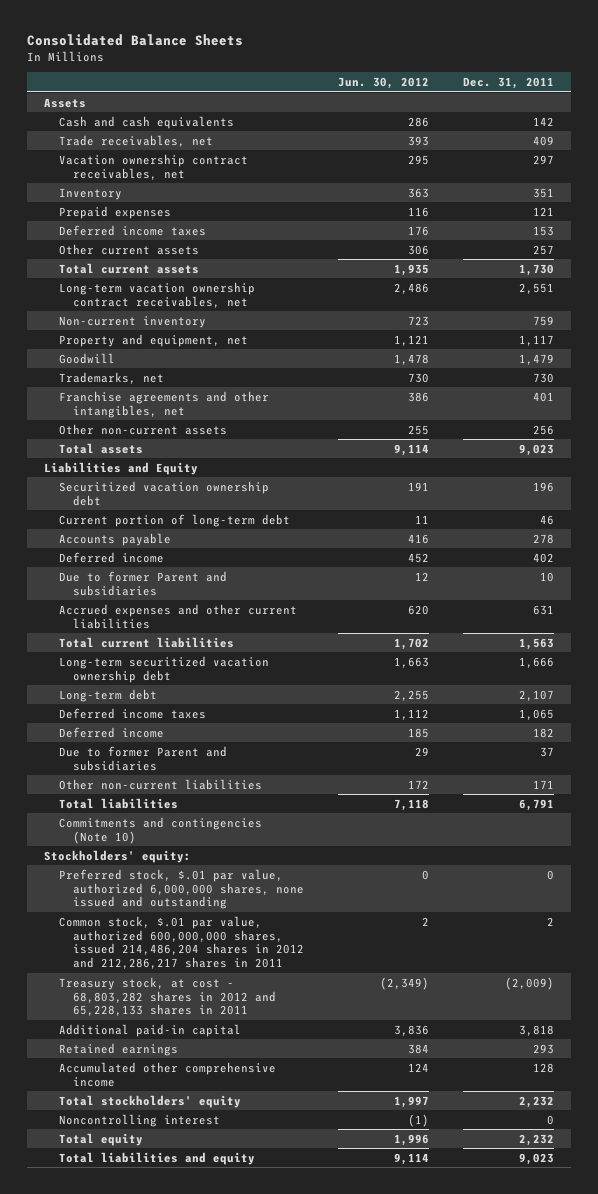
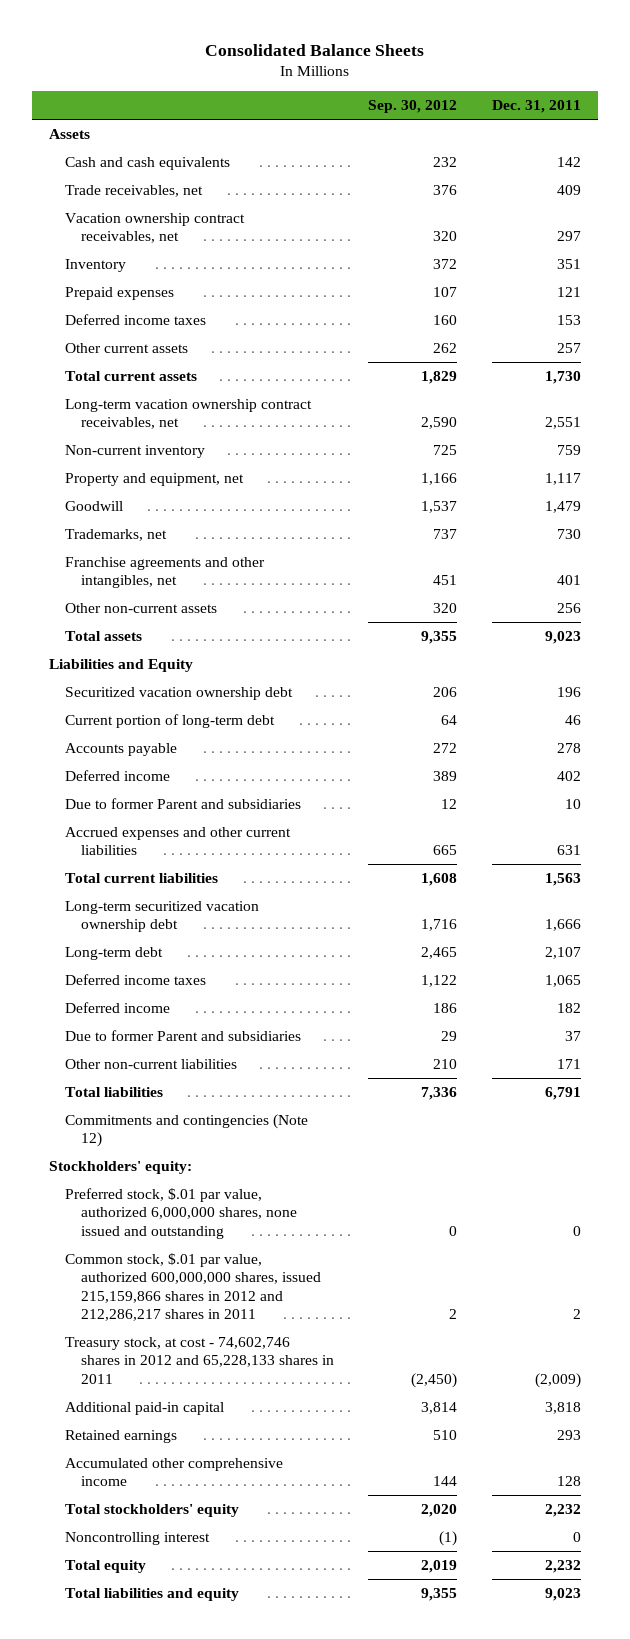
- | Jun. 30, 2012 | Dec. 31, 2011
+ | Sep. 30, 2012 | Dec. 31, 2011
- Commitments and contingencies (Note 10)
+ Commitments and contingencies (Note 12)
- Common stock, $.01 par value, authorized 600,000,000 shares, issued 214,486,204 shares in 2012 and 212,286,217 shares in 2011 | 2 | 2
- Treasury stock, at cost - 68,803,282 shares in 2012 and 65,228,133 shares in 2011 | (2,349) | (2,009)
+ Common stock, $.01 par value, authorized 600,000,000 shares, issued 215,159,866 shares in 2012 and 212,286,217 shares in 2011 | 2 | 2
+ Treasury stock, at cost - 74,602,746 shares in 2012 and 65,228,133 shares in 2011 | (2,450) | (2,009)

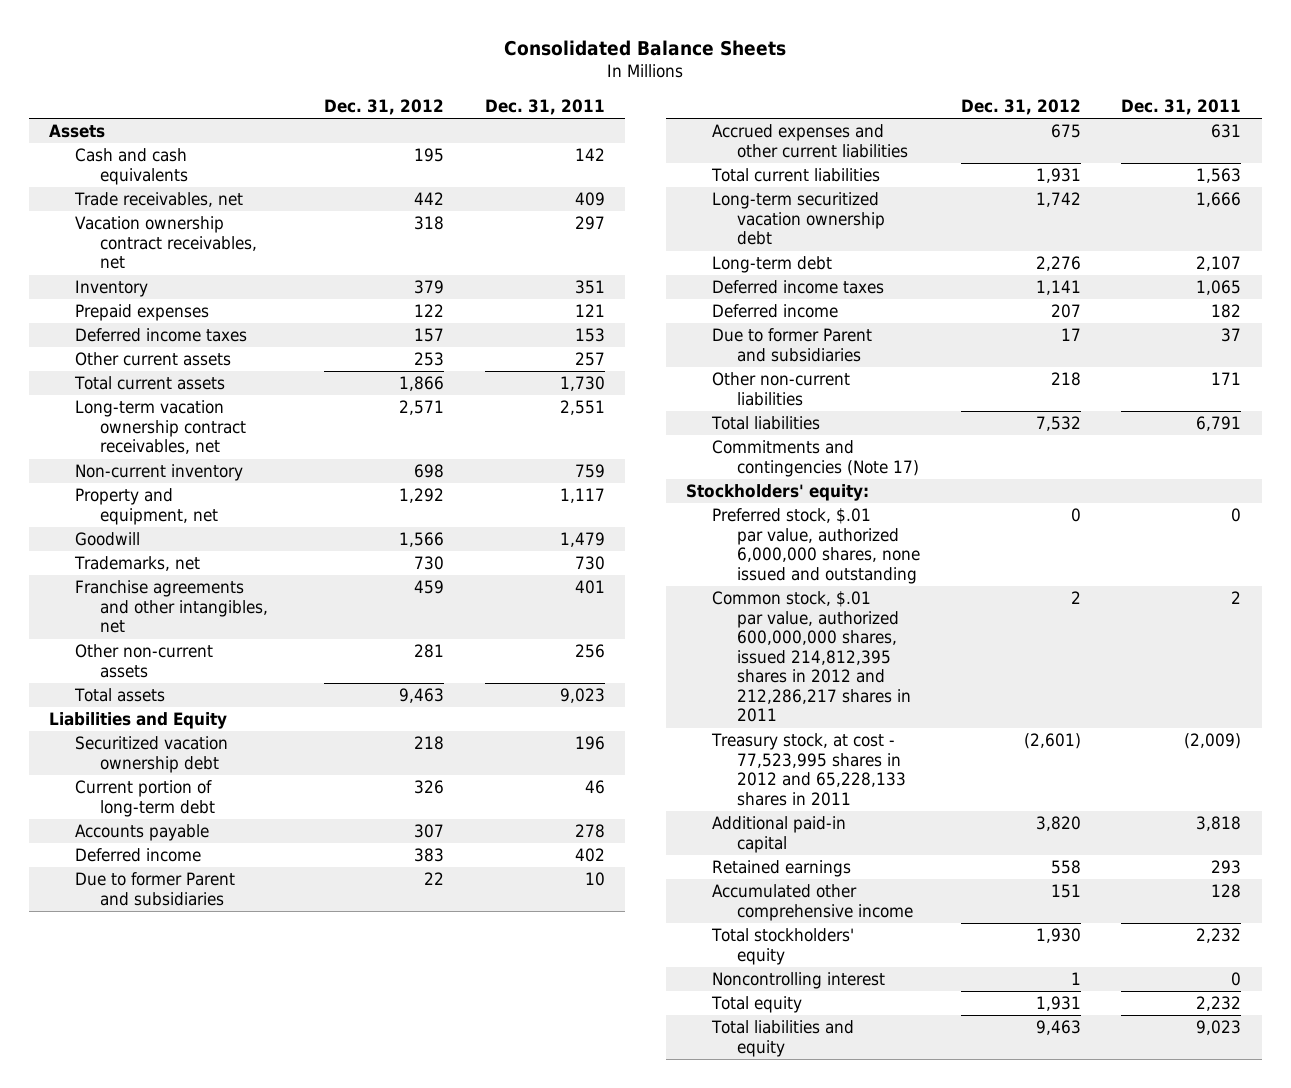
- | Sep. 30, 2012 | Dec. 31, 2011
+ | Dec. 31, 2012 | Dec. 31, 2011
- Commitments and contingencies (Note 12)
+ Commitments and contingencies (Note 17)
- Common stock, $.01 par value, authorized 600,000,000 shares, issued 215,159,866 shares in 2012 and 212,286,217 shares in 2011 | 2 | 2
- Treasury stock, at cost - 74,602,746 shares in 2012 and 65,228,133 shares in 2011 | (2,450) | (2,009)
+ Common stock, $.01 par value, authorized 600,000,000 shares, issued 214,812,395 shares in 2012 and 212,286,217 shares in 2011 | 2 | 2
+ Treasury stock, at cost - 77,523,995 shares in 2012 and 65,228,133 shares in 2011 | (2,601) | (2,009)

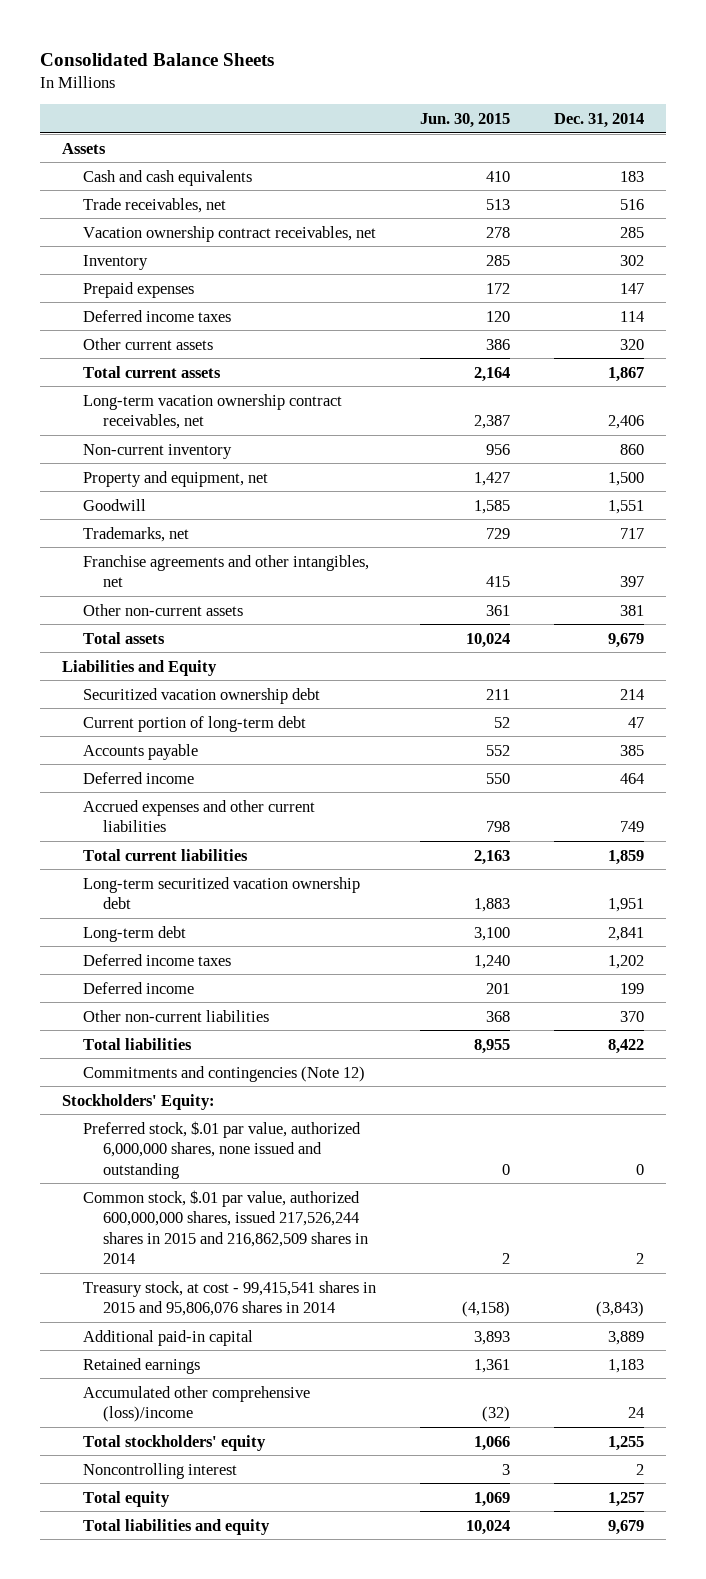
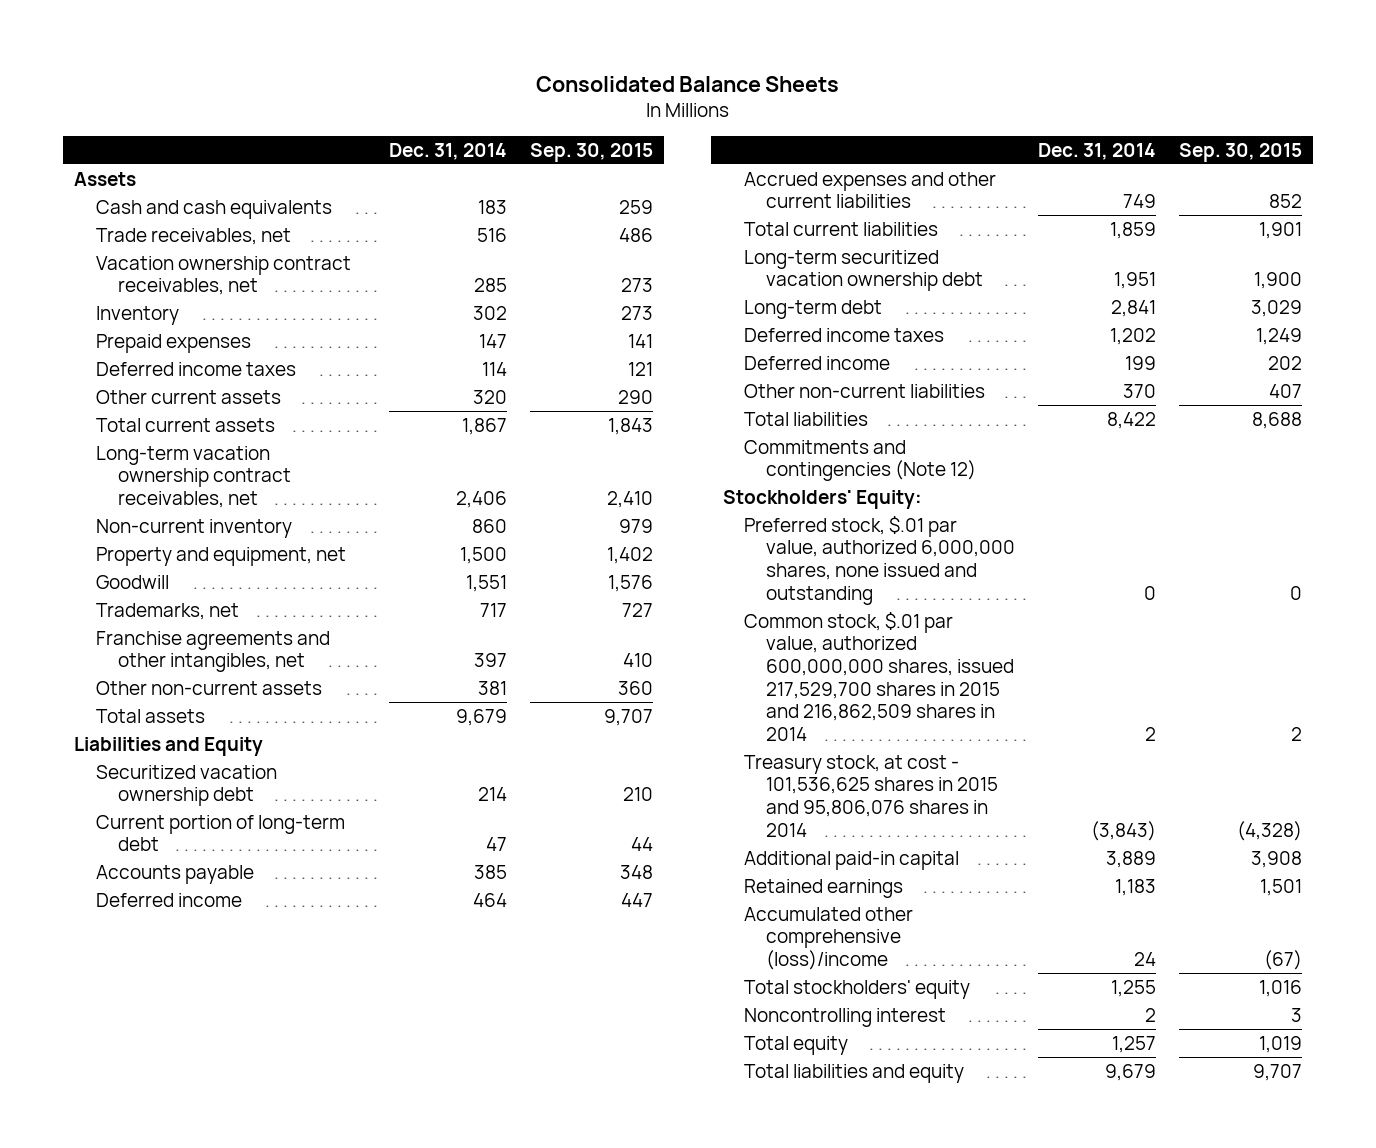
- | Jun. 30, 2015 | Dec. 31, 2014
+ | Dec. 31, 2014 | Sep. 30, 2015
- Common stock, $.01 par value, authorized 600,000,000 shares, issued 217,526,244 shares in 2015 and 216,862,509 shares in 2014 | 2 | 2
- Treasury stock, at cost - 99,415,541 shares in 2015 and 95,806,076 shares in 2014 | (4,158) | (3,843)
+ Common stock, $.01 par value, authorized 600,000,000 shares, issued 217,529,700 shares in 2015 and 216,862,509 shares in 2014 | 2 | 2
+ Treasury stock, at cost - 101,536,625 shares in 2015 and 95,806,076 shares in 2014 | (3,843) | (4,328)

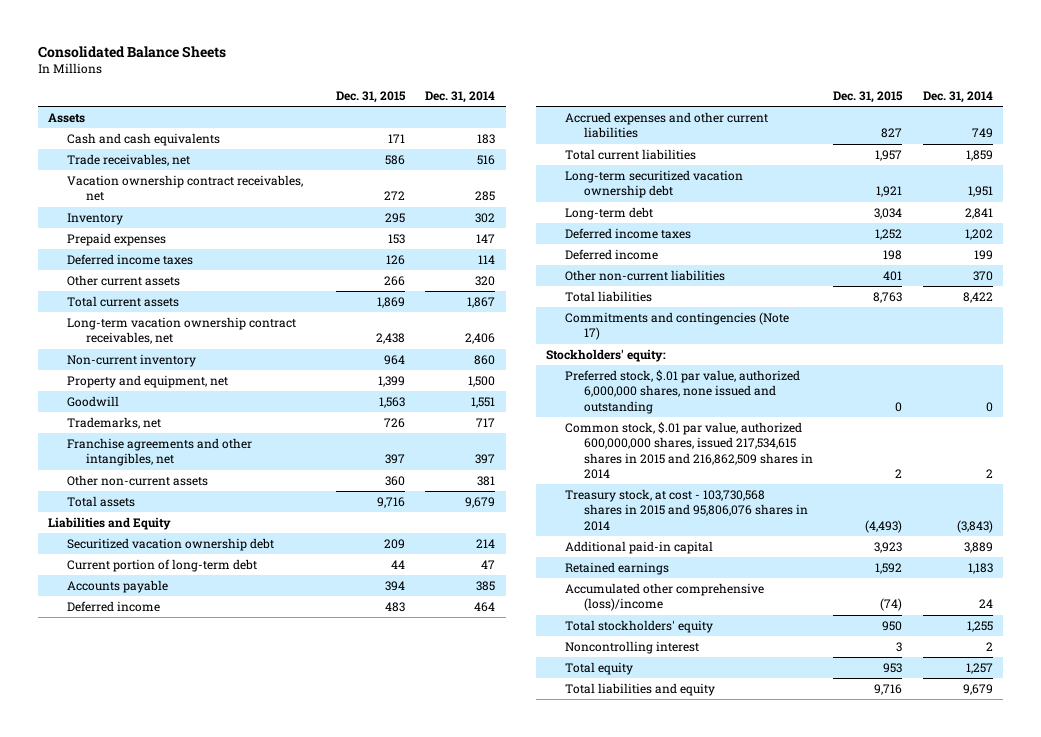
- | Dec. 31, 2014 | Sep. 30, 2015
+ | Dec. 31, 2015 | Dec. 31, 2014
- Commitments and contingencies (Note 12)
- Stockholders' Equity:
+ Commitments and contingencies (Note 17)
+ Stockholders' equity:
- Common stock, $.01 par value, authorized 600,000,000 shares, issued 217,529,700 shares in 2015 and 216,862,509 shares in 2014 | 2 | 2
- Treasury stock, at cost - 101,536,625 shares in 2015 and 95,806,076 shares in 2014 | (3,843) | (4,328)
+ Common stock, $.01 par value, authorized 600,000,000 shares, issued 217,534,615 shares in 2015 and 216,862,509 shares in 2014 | 2 | 2
+ Treasury stock, at cost - 103,730,568 shares in 2015 and 95,806,076 shares in 2014 | (4,493) | (3,843)

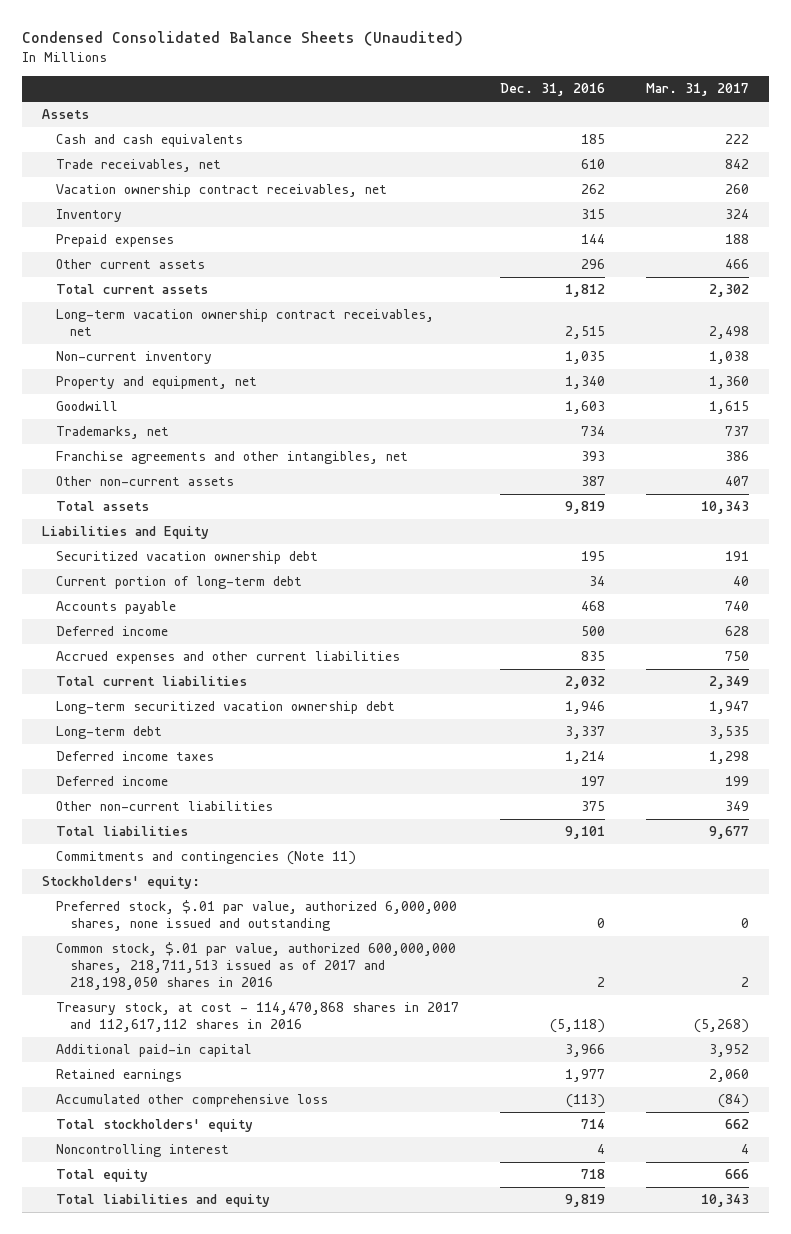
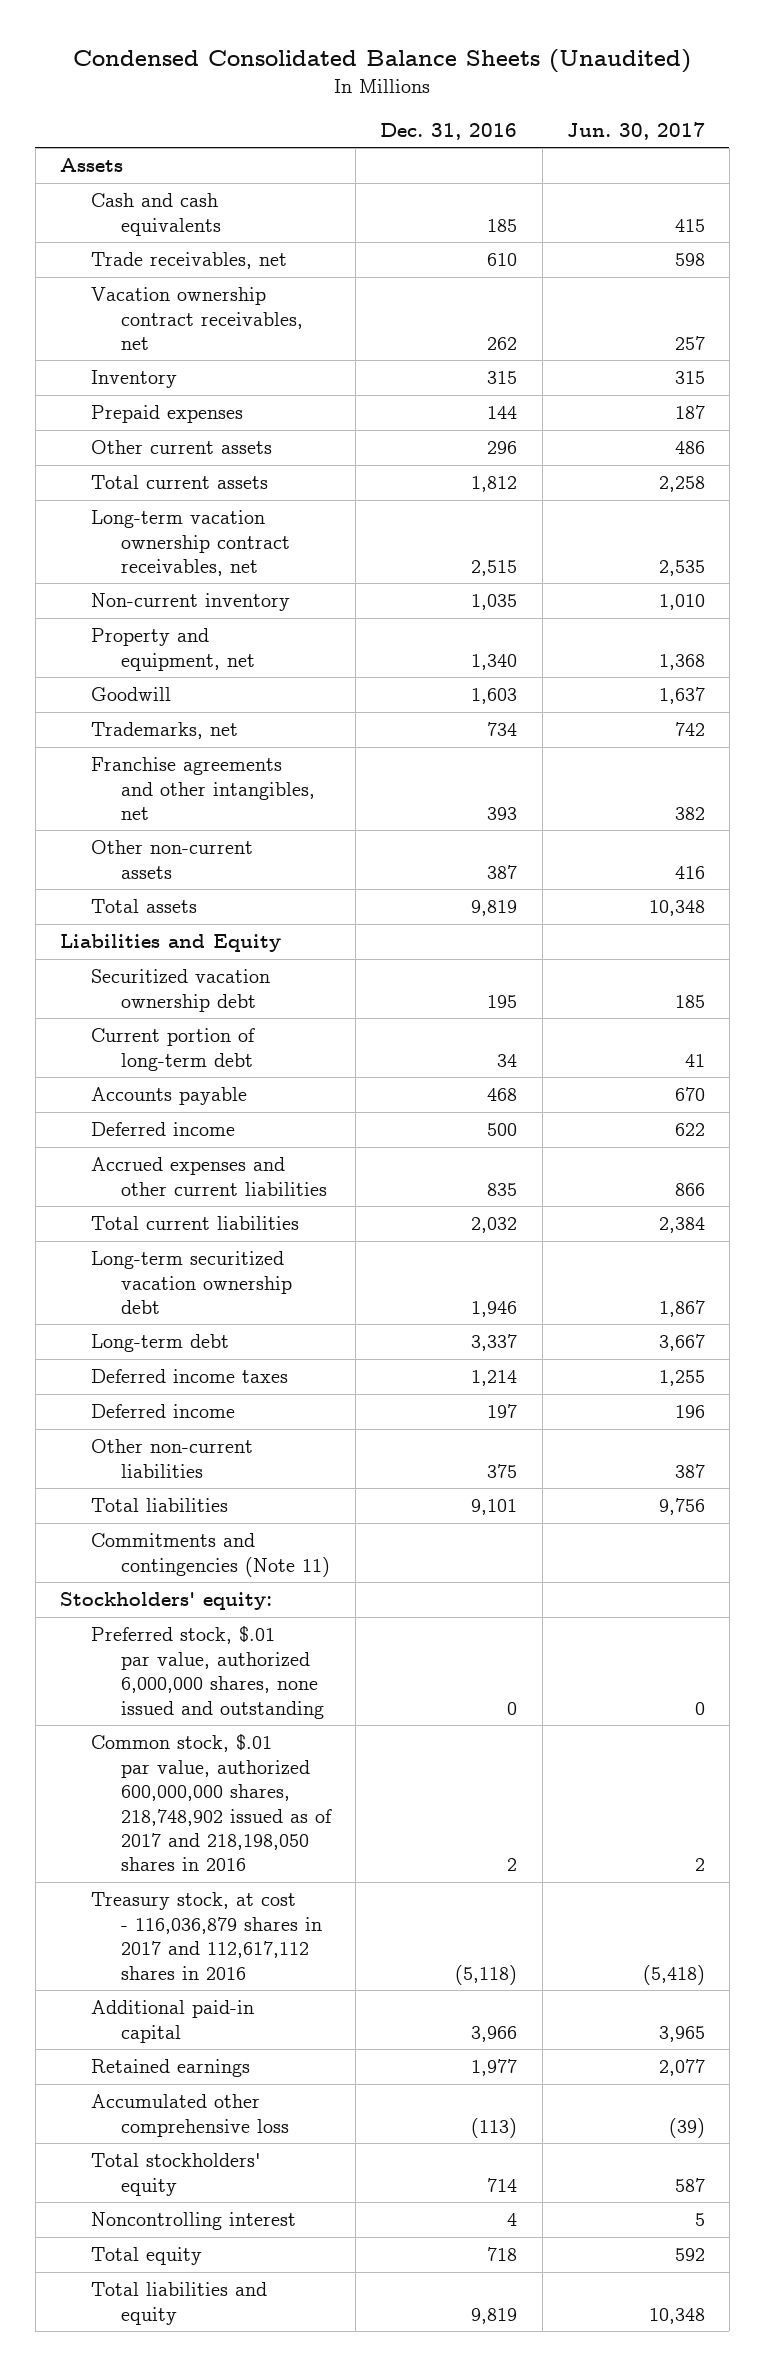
- | Dec. 31, 2016 | Mar. 31, 2017
+ | Dec. 31, 2016 | Jun. 30, 2017
- Common stock, $.01 par value, authorized 600,000,000 shares, 218,711,513 issued as of 2017 and 218,198,050 shares in 2016 | 2 | 2
- Treasury stock, at cost - 114,470,868 shares in 2017 and 112,617,112 shares in 2016 | (5,118) | (5,268)
+ Common stock, $.01 par value, authorized 600,000,000 shares, 218,748,902 issued as of 2017 and 218,198,050 shares in 2016 | 2 | 2
+ Treasury stock, at cost - 116,036,879 shares in 2017 and 112,617,112 shares in 2016 | (5,118) | (5,418)

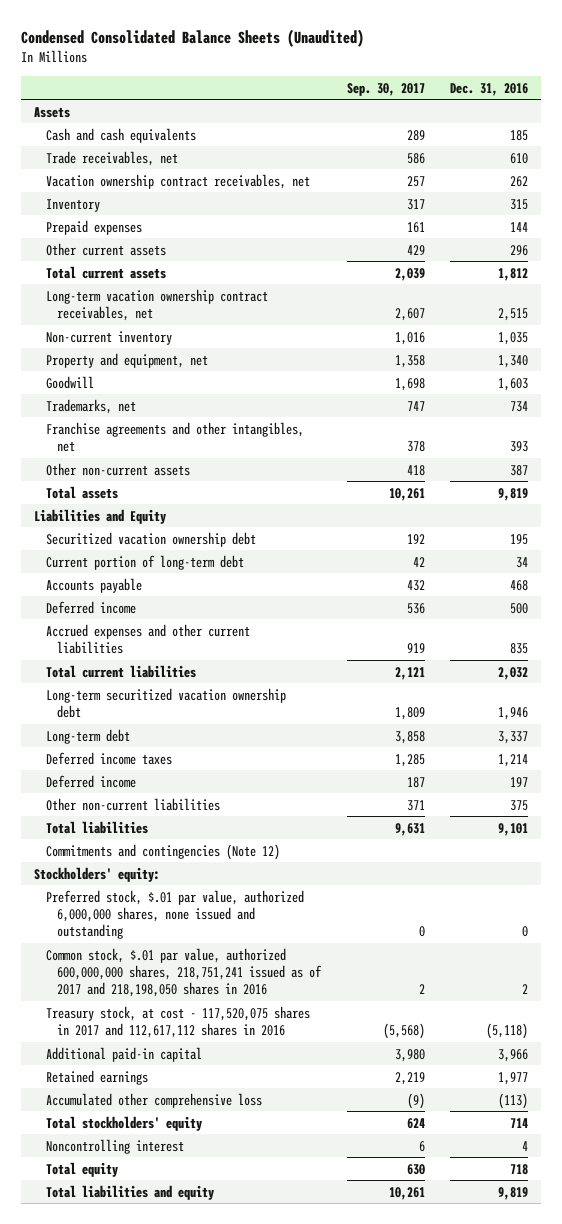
- | Dec. 31, 2016 | Jun. 30, 2017
+ | Sep. 30, 2017 | Dec. 31, 2016
- Commitments and contingencies (Note 11)
+ Commitments and contingencies (Note 12)
- Common stock, $.01 par value, authorized 600,000,000 shares, 218,748,902 issued as of 2017 and 218,198,050 shares in 2016 | 2 | 2
- Treasury stock, at cost - 116,036,879 shares in 2017 and 112,617,112 shares in 2016 | (5,118) | (5,418)
+ Common stock, $.01 par value, authorized 600,000,000 shares, 218,751,241 issued as of 2017 and 218,198,050 shares in 2016 | 2 | 2
+ Treasury stock, at cost - 117,520,075 shares in 2017 and 112,617,112 shares in 2016 | (5,568) | (5,118)

